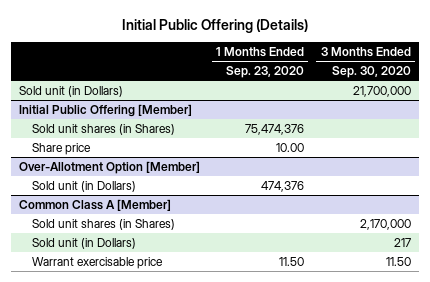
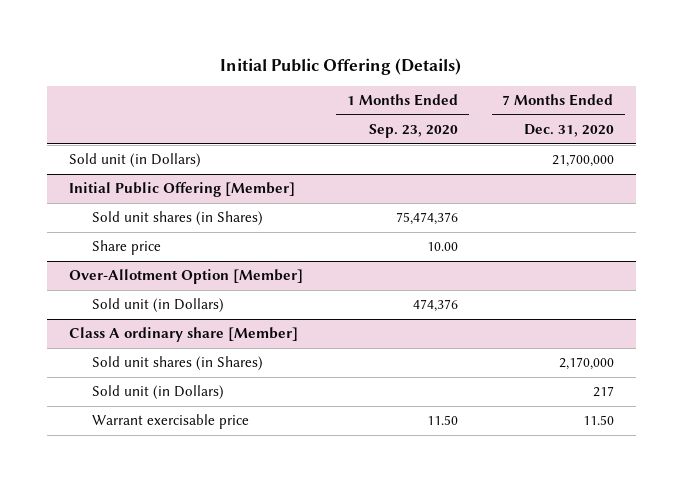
- | 1 Months Ended Sep. 23, 2020 | 3 Months Ended Sep. 30, 2020
+ | 1 Months Ended Sep. 23, 2020 | 7 Months Ended Dec. 31, 2020
- Common Class A [Member]
+ Class A ordinary share [Member]

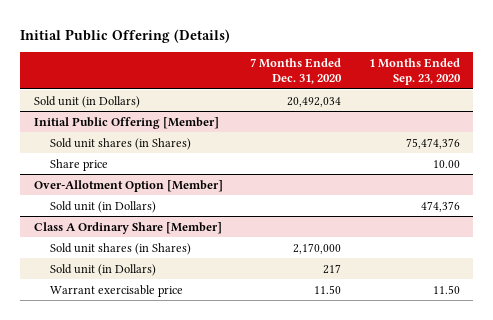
- | 1 Months Ended Sep. 23, 2020 | 7 Months Ended Dec. 31, 2020
+ | 7 Months Ended Dec. 31, 2020 | 1 Months Ended Sep. 23, 2020
- Sold unit (in Dollars) | | 21,700,000
+ Sold unit (in Dollars) | 20,492,034 |
- Class A ordinary share [Member]
+ Class A Ordinary Share [Member]

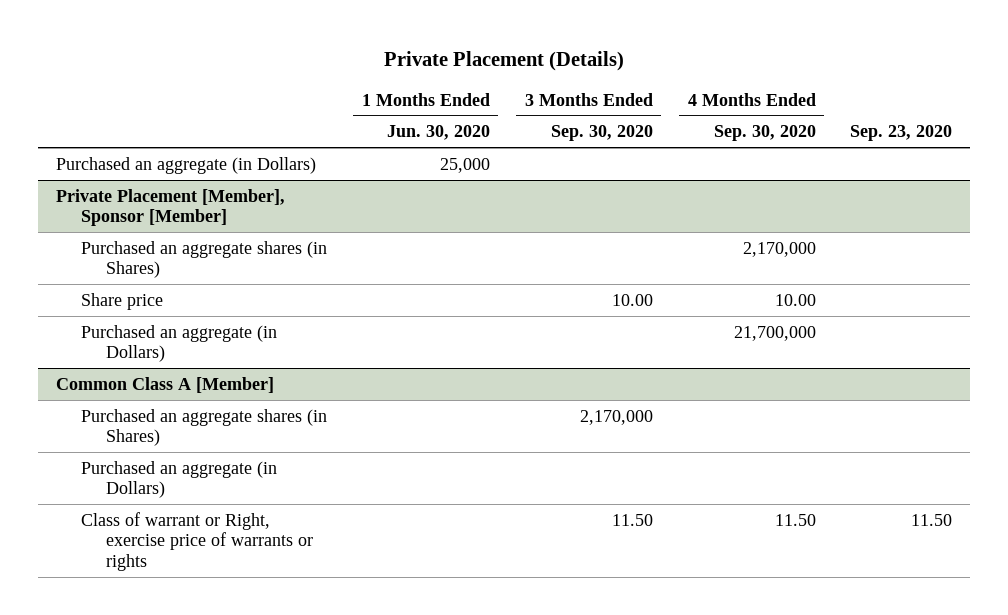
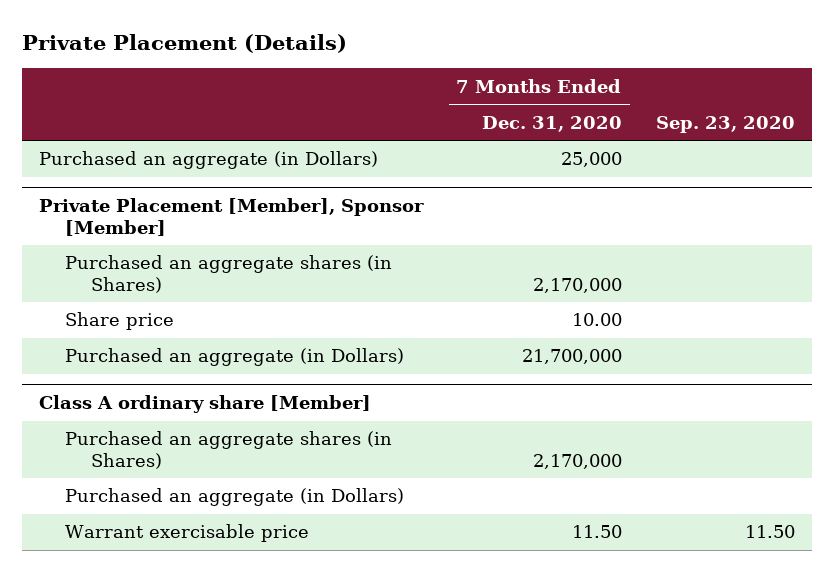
- | 1 Months Ended Jun. 30, 2020 | 3 Months Ended Sep. 30, 2020 | 4 Months Ended Sep. 30, 2020 | Sep. 23, 2020
+ | 7 Months Ended Dec. 31, 2020 | Sep. 23, 2020
- Common Class A [Member]
+ Class A ordinary share [Member]
- Class of warrant or Right, exercise price of warrants or rights | | 11.50 | 11.50 | 11.50
+ Warrant exercisable price | 11.50 | 11.50

